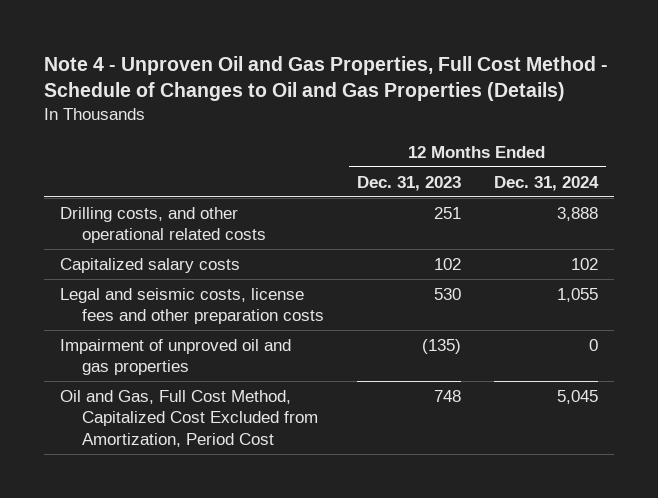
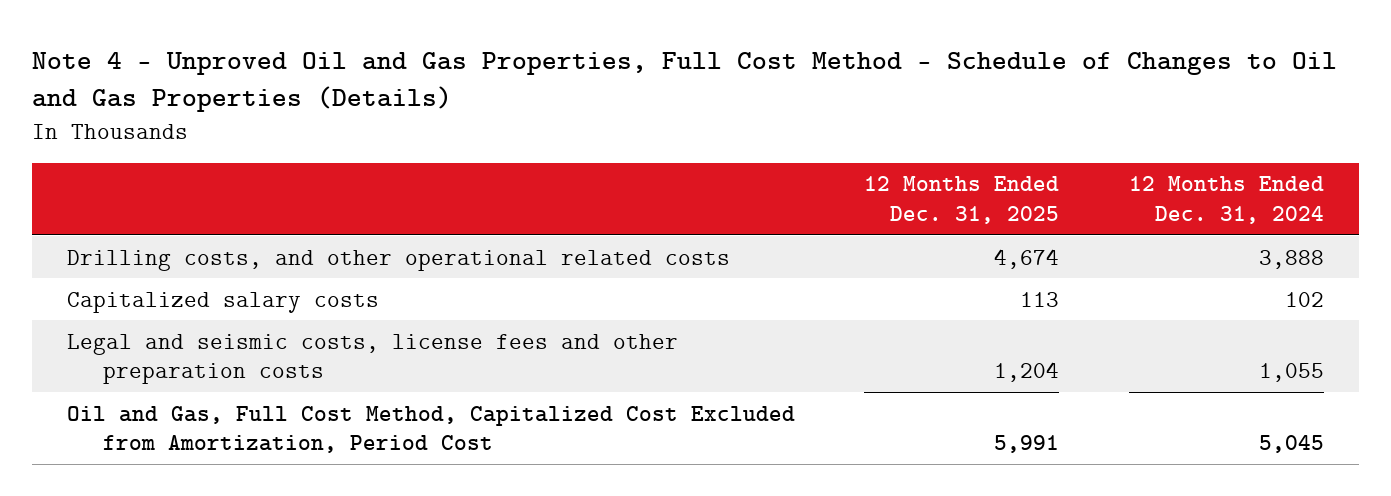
- Note 4 - Unproven Oil and Gas Properties, Full Cost Method - Schedule of Changes to Oil and Gas Properties (Details)
+ Note 4 - Unproved Oil and Gas Properties, Full Cost Method - Schedule of Changes to Oil and Gas Properties (Details)
- | 12 Months Ended Dec. 31, 2023 | 12 Months Ended Dec. 31, 2024
+ | 12 Months Ended Dec. 31, 2025 | 12 Months Ended Dec. 31, 2024
- Impairment of unproved oil and gas properties | (135) | 0

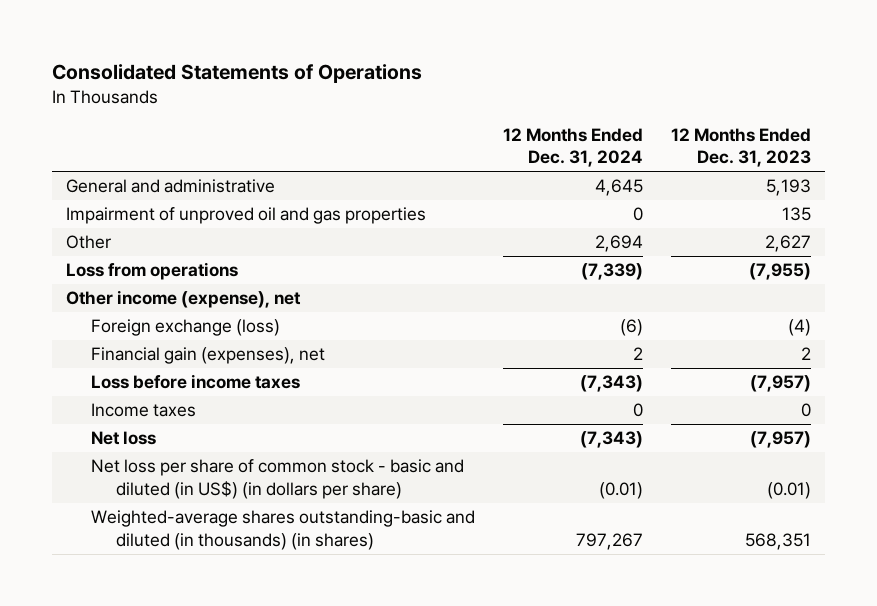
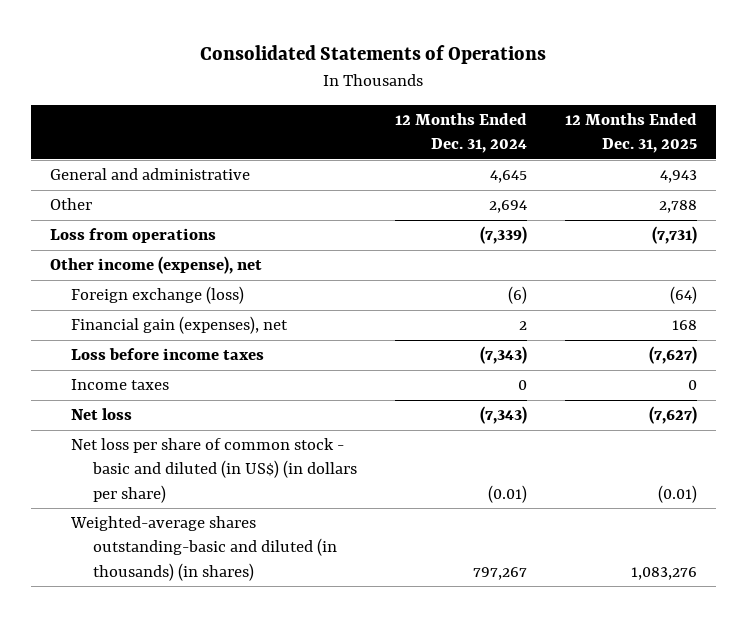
- | 12 Months Ended Dec. 31, 2024 | 12 Months Ended Dec. 31, 2023
+ | 12 Months Ended Dec. 31, 2024 | 12 Months Ended Dec. 31, 2025
- Impairment of unproved oil and gas properties | 0 | 135

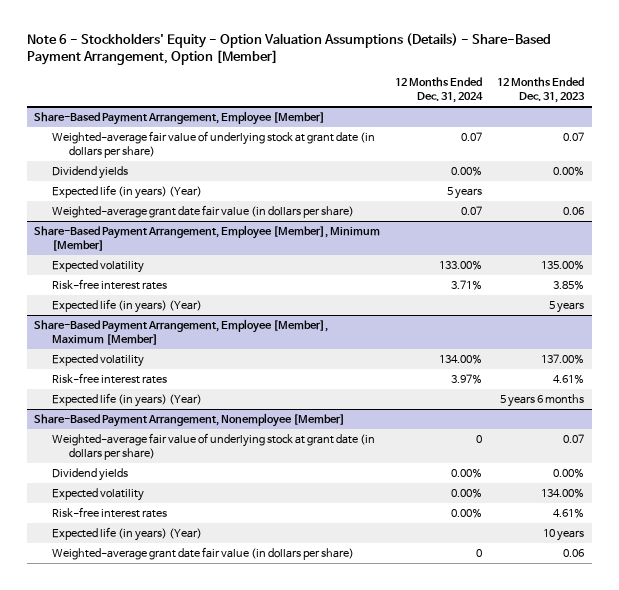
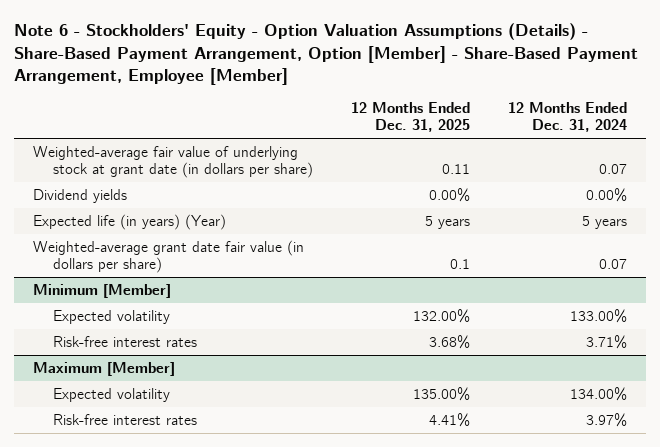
- Note 6 - Stockholders' Equity - Option Valuation Assumptions (Details) - Share-Based Payment Arrangement, Option [Member]
+ Note 6 - Stockholders' Equity - Option Valuation Assumptions (Details) - Share-Based Payment Arrangement, Option [Member] - Share-Based Payment Arrangement, Employee [Member]
- | 12 Months Ended Dec. 31, 2024 | 12 Months Ended Dec. 31, 2023
+ | 12 Months Ended Dec. 31, 2025 | 12 Months Ended Dec. 31, 2024
- Share-Based Payment Arrangement, Employee [Member]
- Share-Based Payment Arrangement, Employee [Member], Minimum [Member]
+ Minimum [Member]
- Expected life (in years) (Year) | | 5 years
- Share-Based Payment Arrangement, Employee [Member], Maximum [Member]
+ Maximum [Member]
- Expected life (in years) (Year) | | 5 years 6 months
- Share-Based Payment Arrangement, Nonemployee [Member]
- Weighted-average fair value of underlying stock at grant date (in dollars per share) | 0 | 0.07
- Dividend yields | 0.00% | 0.00%
- Expected volatility | 0.00% | 134.00%
- Risk-free interest rates | 0.00% | 4.61%
- Expected life (in years) (Year) | | 10 years
- Weighted-average grant date fair value (in dollars per share) | 0 | 0.06

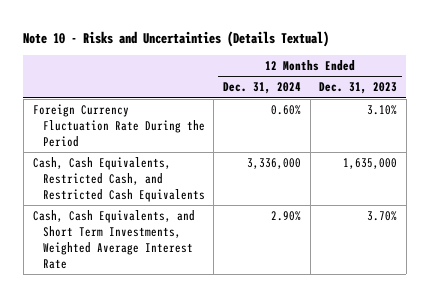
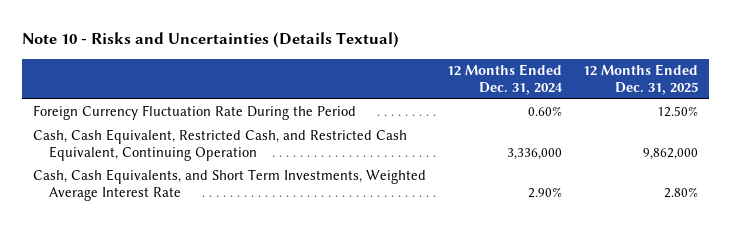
- | 12 Months Ended Dec. 31, 2024 | 12 Months Ended Dec. 31, 2023
+ | 12 Months Ended Dec. 31, 2024 | 12 Months Ended Dec. 31, 2025
- Cash, Cash Equivalents, Restricted Cash, and Restricted Cash Equivalents | 3,336,000 | 1,635,000
+ Cash, Cash Equivalent, Restricted Cash, and Restricted Cash Equivalent, Continuing Operation | 3,336,000 | 9,862,000

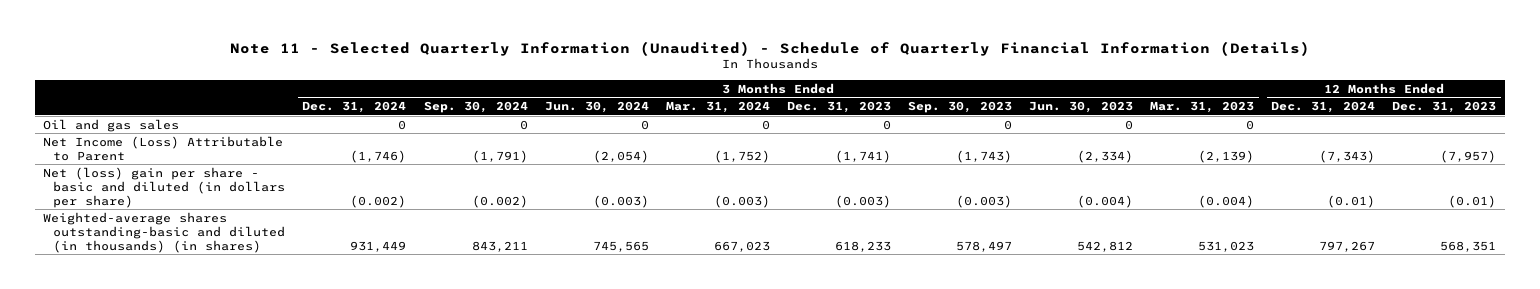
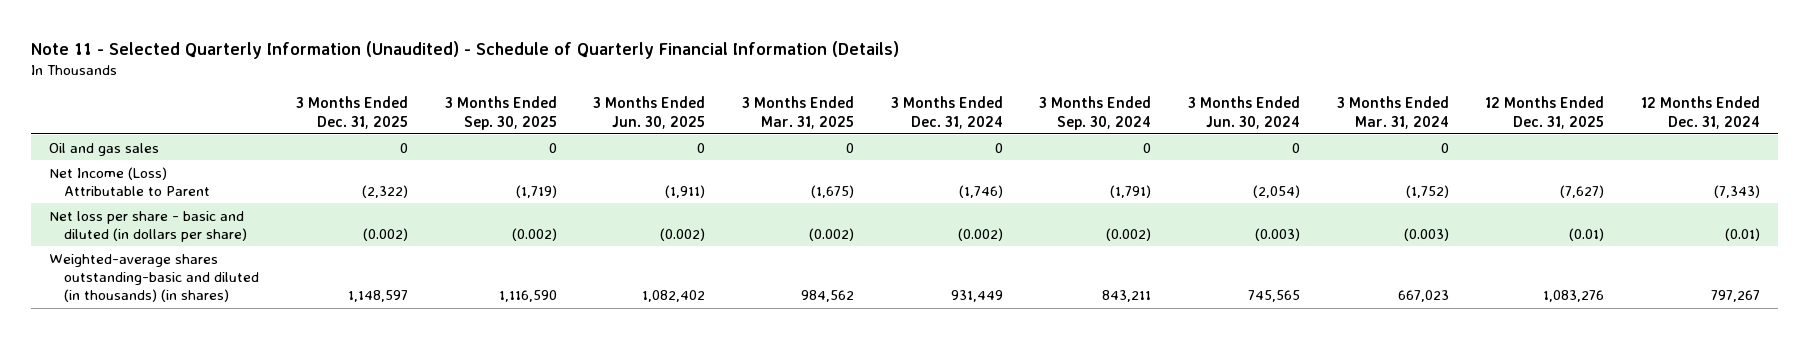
- | 3 Months Ended Dec. 31, 2024 | 3 Months Ended Sep. 30, 2024 | 3 Months Ended Jun. 30, 2024 | 3 Months Ended Mar. 31, 2024 | 3 Months Ended Dec. 31, 2023 | 3 Months Ended Sep. 30, 2023 | 3 Months Ended Jun. 30, 2023 | 3 Months Ended Mar. 31, 2023 | 12 Months Ended Dec. 31, 2024 | 12 Months Ended Dec. 31, 2023
+ | 3 Months Ended Dec. 31, 2025 | 3 Months Ended Sep. 30, 2025 | 3 Months Ended Jun. 30, 2025 | 3 Months Ended Mar. 31, 2025 | 3 Months Ended Dec. 31, 2024 | 3 Months Ended Sep. 30, 2024 | 3 Months Ended Jun. 30, 2024 | 3 Months Ended Mar. 31, 2024 | 12 Months Ended Dec. 31, 2025 | 12 Months Ended Dec. 31, 2024
- Net (loss) gain per share - basic and diluted (in dollars per share) | (0.002) | (0.002) | (0.003) | (0.003) | (0.003) | (0.003) | (0.004) | (0.004) | (0.01) | (0.01)
+ Net loss per share - basic and diluted (in dollars per share) | (0.002) | (0.002) | (0.002) | (0.002) | (0.002) | (0.002) | (0.003) | (0.003) | (0.01) | (0.01)

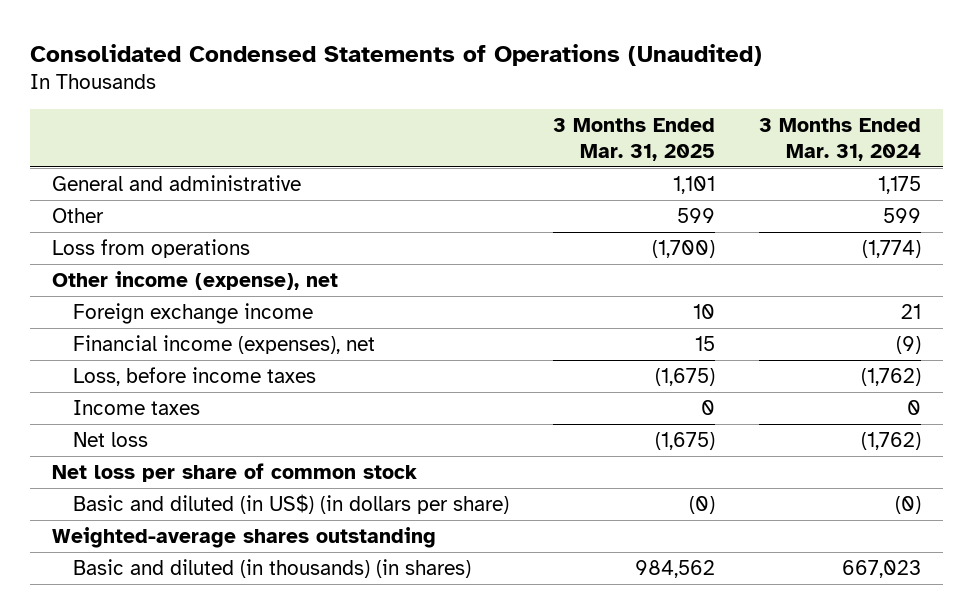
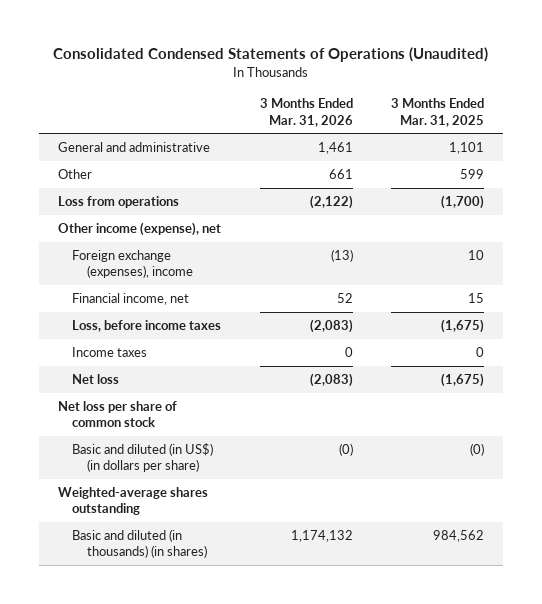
- | 3 Months Ended Mar. 31, 2025 | 3 Months Ended Mar. 31, 2024
+ | 3 Months Ended Mar. 31, 2026 | 3 Months Ended Mar. 31, 2025
- Foreign exchange income | 10 | 21
- Financial income (expenses), net | 15 | (9)
+ Foreign exchange (expenses), income | (13) | 10
+ Financial income, net | 52 | 15

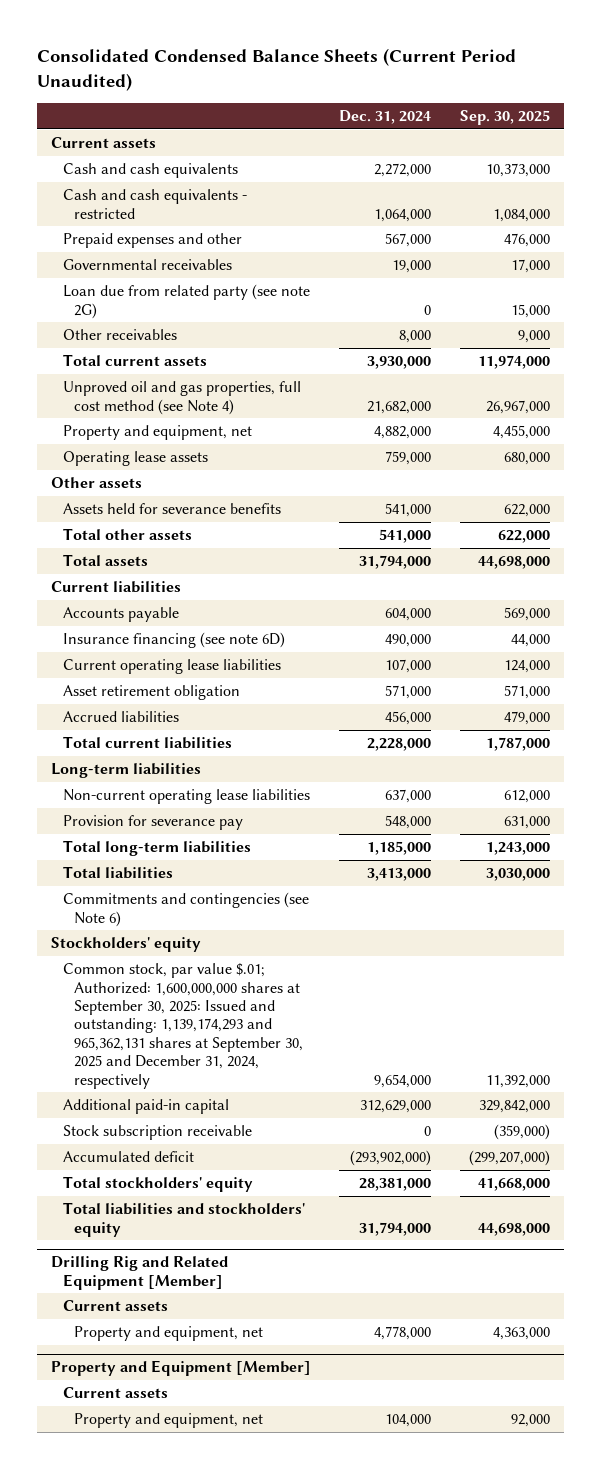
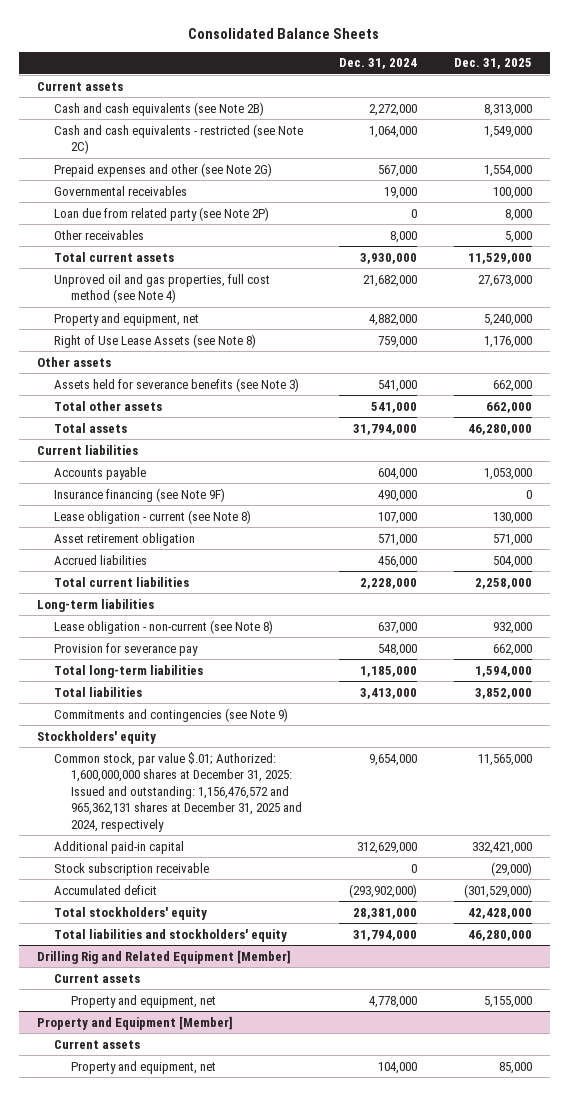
- Consolidated Condensed Balance Sheets (Current Period Unaudited)
+ Consolidated Balance Sheets
- | Dec. 31, 2024 | Sep. 30, 2025
+ | Dec. 31, 2024 | Dec. 31, 2025
- Cash and cash equivalents | 2,272,000 | 10,373,000
- Cash and cash equivalents - restricted | 1,064,000 | 1,084,000
- Prepaid expenses and other | 567,000 | 476,000
+ Cash and cash equivalents (see Note 2B) | 2,272,000 | 8,313,000
+ Cash and cash equivalents - restricted (see Note 2C) | 1,064,000 | 1,549,000
+ Prepaid expenses and other (see Note 2G) | 567,000 | 1,554,000
- Loan due from related party (see note 2G) | 0 | 15,000
+ Loan due from related party (see Note 2P) | 0 | 8,000
- Operating lease assets | 759,000 | 680,000
+ Right of Use Lease Assets (see Note 8) | 759,000 | 1,176,000
- Assets held for severance benefits | 541,000 | 622,000
+ Assets held for severance benefits (see Note 3) | 541,000 | 662,000
- Insurance financing (see note 6D) | 490,000 | 44,000
- Current operating lease liabilities | 107,000 | 124,000
+ Insurance financing (see Note 9F) | 490,000 | 0
+ Lease obligation - current (see Note 8) | 107,000 | 130,000
- Non-current operating lease liabilities | 637,000 | 612,000
+ Lease obligation - non-current (see Note 8) | 637,000 | 932,000
- Commitments and contingencies (see Note 6)
+ Commitments and contingencies (see Note 9)
- Common stock, par value $.01; Authorized: 1,600,000,000 shares at September 30, 2025: Issued and outstanding: 1,139,174,293 and 965,362,131 shares at September 30, 2025 and December 31, 2024, respectively | 9,654,000 | 11,392,000
+ Common stock, par value $.01; Authorized: 1,600,000,000 shares at December 31, 2025: Issued and outstanding: 1,156,476,572 and 965,362,131 shares at December 31, 2025 and 2024, respectively | 9,654,000 | 11,565,000

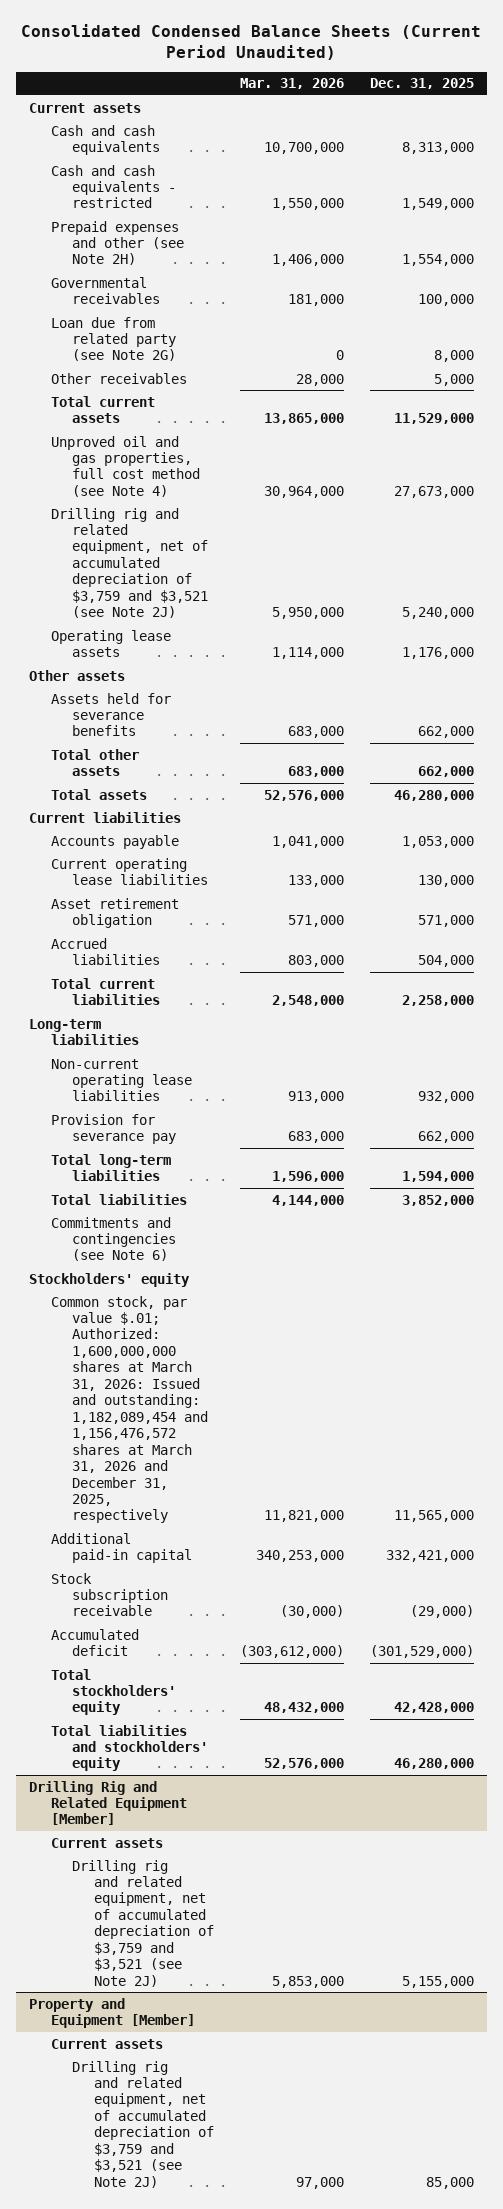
- Consolidated Balance Sheets
+ Consolidated Condensed Balance Sheets (Current Period Unaudited)
- | Dec. 31, 2024 | Dec. 31, 2025
+ | Mar. 31, 2026 | Dec. 31, 2025
- Cash and cash equivalents (see Note 2B) | 2,272,000 | 8,313,000
- Cash and cash equivalents - restricted (see Note 2C) | 1,064,000 | 1,549,000
- Prepaid expenses and other (see Note 2G) | 567,000 | 1,554,000
+ Cash and cash equivalents | 10,700,000 | 8,313,000
+ Cash and cash equivalents - restricted | 1,550,000 | 1,549,000
+ Prepaid expenses and other (see Note 2H) | 1,406,000 | 1,554,000
- Loan due from related party (see Note 2P) | 0 | 8,000
+ Loan due from related party (see Note 2G) | 0 | 8,000
- Property and equipment, net | 4,882,000 | 5,240,000
- Right of Use Lease Assets (see Note 8) | 759,000 | 1,176,000
+ Drilling rig and related equipment, net of accumulated depreciation of $3,759 and $3,521 (see Note 2J) | 5,950,000 | 5,240,000
+ Operating lease assets | 1,114,000 | 1,176,000
- Assets held for severance benefits (see Note 3) | 541,000 | 662,000
+ Assets held for severance benefits | 683,000 | 662,000
- Insurance financing (see Note 9F) | 490,000 | 0
- Lease obligation - current (see Note 8) | 107,000 | 130,000
+ Current operating lease liabilities | 133,000 | 130,000
- Lease obligation - non-current (see Note 8) | 637,000 | 932,000
+ Non-current operating lease liabilities | 913,000 | 932,000
- Commitments and contingencies (see Note 9)
+ Commitments and contingencies (see Note 6)
- Common stock, par value $.01; Authorized: 1,600,000,000 shares at December 31, 2025: Issued and outstanding: 1,156,476,572 and 965,362,131 shares at December 31, 2025 and 2024, respectively | 9,654,000 | 11,565,000
+ Common stock, par value $.01; Authorized: 1,600,000,000 shares at March 31, 2026: Issued and outstanding: 1,182,089,454 and 1,156,476,572 shares at March 31, 2026 and December 31, 2025, respectively | 11,821,000 | 11,565,000
@ Drilling Rig and Related Equipment [Member]
- Property and equipment, net | 4,778,000 | 5,155,000
+ Drilling rig and related equipment, net of accumulated depreciation of $3,759 and $3,521 (see Note 2J) | 5,853,000 | 5,155,000
@ Property and Equipment [Member]
- Property and equipment, net | 104,000 | 85,000
+ Drilling rig and related equipment, net of accumulated depreciation of $3,759 and $3,521 (see Note 2J) | 97,000 | 85,000

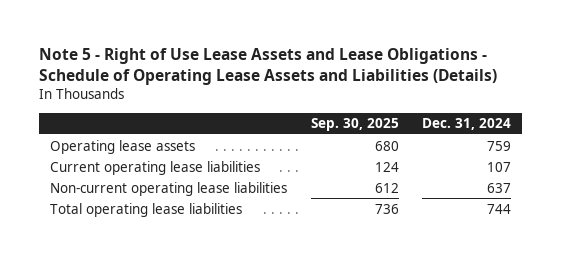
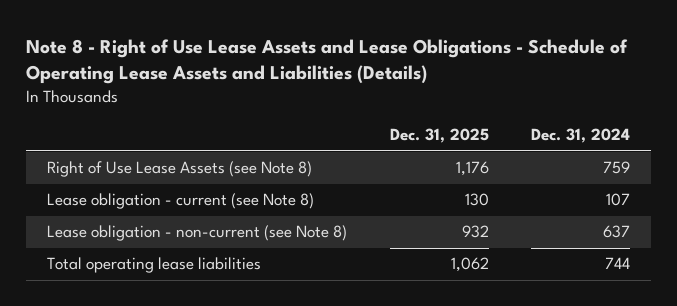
- Note 5 - Right of Use Lease Assets and Lease Obligations - Schedule of Operating Lease Assets and Liabilities (Details)
+ Note 8 - Right of Use Lease Assets and Lease Obligations - Schedule of Operating Lease Assets and Liabilities (Details)
- | Sep. 30, 2025 | Dec. 31, 2024
+ | Dec. 31, 2025 | Dec. 31, 2024
- Operating lease assets | 680 | 759
- Current operating lease liabilities | 124 | 107
- Non-current operating lease liabilities | 612 | 637
+ Right of Use Lease Assets (see Note 8) | 1,176 | 759
+ Lease obligation - current (see Note 8) | 130 | 107
+ Lease obligation - non-current (see Note 8) | 932 | 637

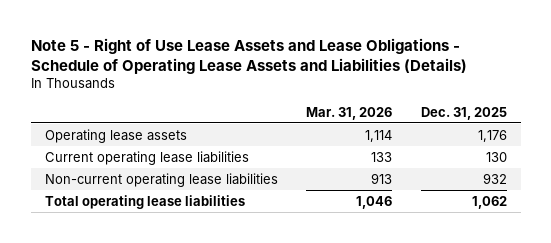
- Note 8 - Right of Use Lease Assets and Lease Obligations - Schedule of Operating Lease Assets and Liabilities (Details)
+ Note 5 - Right of Use Lease Assets and Lease Obligations - Schedule of Operating Lease Assets and Liabilities (Details)
- | Dec. 31, 2025 | Dec. 31, 2024
+ | Mar. 31, 2026 | Dec. 31, 2025
- Right of Use Lease Assets (see Note 8) | 1,176 | 759
- Lease obligation - current (see Note 8) | 130 | 107
- Lease obligation - non-current (see Note 8) | 932 | 637
+ Operating lease assets | 1,114 | 1,176
+ Current operating lease liabilities | 133 | 130
+ Non-current operating lease liabilities | 913 | 932

